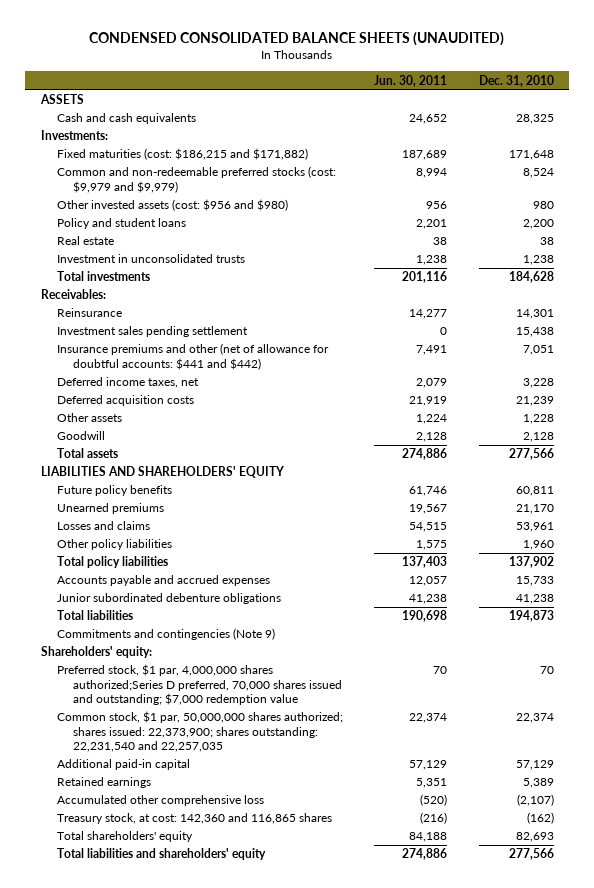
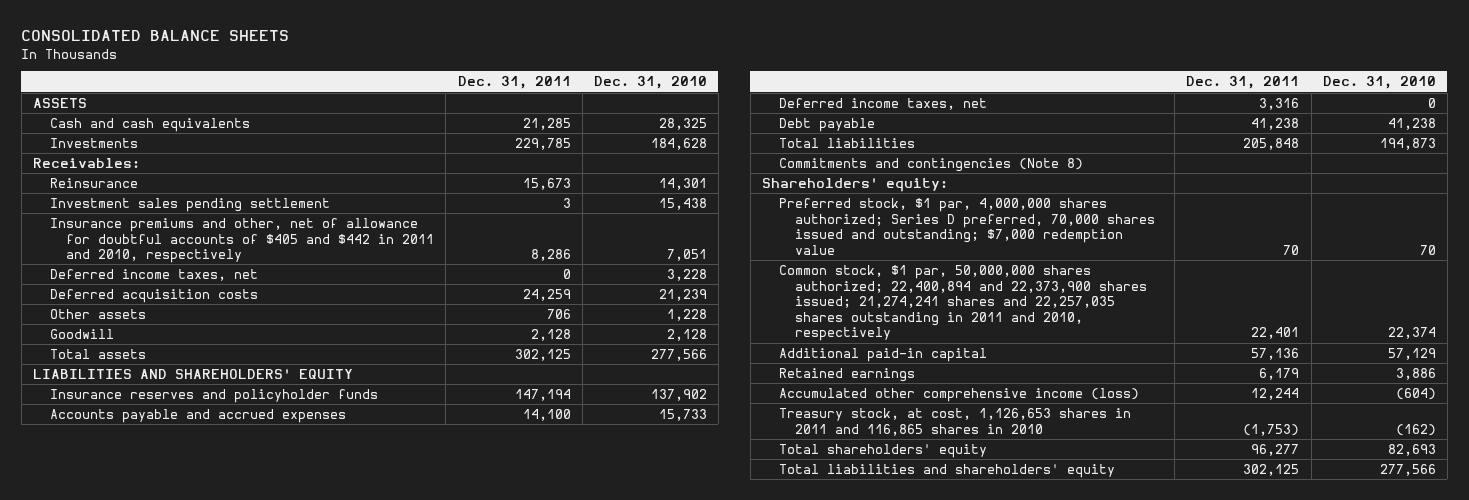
- CONDENSED CONSOLIDATED BALANCE SHEETS (UNAUDITED)
+ CONSOLIDATED BALANCE SHEETS
- | Jun. 30, 2011 | Dec. 31, 2010
+ | Dec. 31, 2011 | Dec. 31, 2010
- Investments:
- Fixed maturities (cost: $186,215 and $171,882) | 187,689 | 171,648
- Common and non-redeemable preferred stocks (cost: $9,979 and $9,979) | 8,994 | 8,524
- Other invested assets (cost: $956 and $980) | 956 | 980
- Policy and student loans | 2,201 | 2,200
- Real estate | 38 | 38
- Investment in unconsolidated trusts | 1,238 | 1,238
- Total investments | 201,116 | 184,628
+ Investments | 229,785 | 184,628
- Insurance premiums and other (net of allowance for doubtful accounts: $441 and $442) | 7,491 | 7,051
+ Insurance premiums and other, net of allowance for doubtful accounts of $405 and $442 in 2011 and 2010, respectively | 8,286 | 7,051
- Future policy benefits | 61,746 | 60,811
- Unearned premiums | 19,567 | 21,170
- Losses and claims | 54,515 | 53,961
- Other policy liabilities | 1,575 | 1,960
- Total policy liabilities | 137,403 | 137,902
+ Insurance reserves and policyholder funds | 147,194 | 137,902
- Junior subordinated debenture obligations | 41,238 | 41,238
+ Deferred income taxes, net | 3,316 | 0
+ Debt payable | 41,238 | 41,238
- Commitments and contingencies (Note 9)
+ Commitments and contingencies (Note 8)
- Preferred stock, $1 par, 4,000,000 shares authorized;Series D preferred, 70,000 shares issued and outstanding; $7,000 redemption value | 70 | 70
- Common stock, $1 par, 50,000,000 shares authorized; shares issued: 22,373,900; shares outstanding: 22,231,540 and 22,257,035 | 22,374 | 22,374
+ Preferred stock, $1 par, 4,000,000 shares authorized; Series D preferred, 70,000 shares issued and outstanding; $7,000 redemption value | 70 | 70
+ Common stock, $1 par, 50,000,000 shares authorized; 22,400,894 and 22,373,900 shares issued; 21,274,241 shares and 22,257,035 shares outstanding in 2011 and 2010, respectively | 22,401 | 22,374
- Retained earnings | 5,351 | 5,389
- Accumulated other comprehensive loss | (520) | (2,107)
- Treasury stock, at cost: 142,360 and 116,865 shares | (216) | (162)
+ Retained earnings | 6,179 | 3,886
+ Accumulated other comprehensive income (loss) | 12,244 | (604)
+ Treasury stock, at cost, 1,126,653 shares in 2011 and 116,865 shares in 2010 | (1,753) | (162)

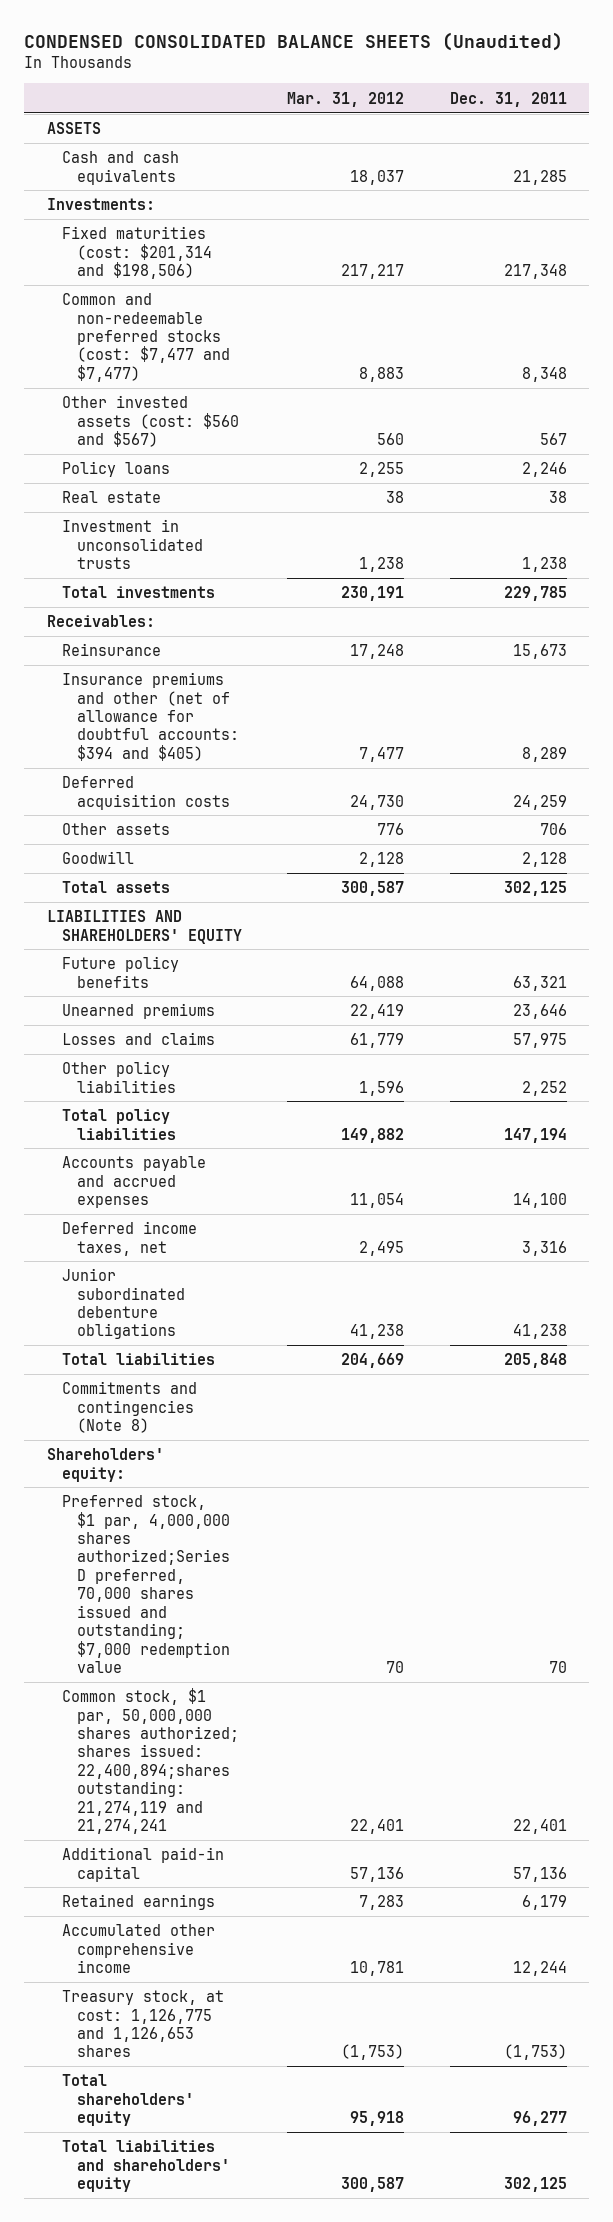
- CONSOLIDATED BALANCE SHEETS
+ CONDENSED CONSOLIDATED BALANCE SHEETS (Unaudited)
- | Dec. 31, 2011 | Dec. 31, 2010
+ | Mar. 31, 2012 | Dec. 31, 2011
- Investments | 229,785 | 184,628
+ Investments:
+ Fixed maturities (cost: $201,314 and $198,506) | 217,217 | 217,348
+ Common and non-redeemable preferred stocks (cost: $7,477 and $7,477) | 8,883 | 8,348
+ Other invested assets (cost: $560 and $567) | 560 | 567
+ Policy loans | 2,255 | 2,246
+ Real estate | 38 | 38
+ Investment in unconsolidated trusts | 1,238 | 1,238
+ Total investments | 230,191 | 229,785
- Investment sales pending settlement | 3 | 15,438
- Insurance premiums and other, net of allowance for doubtful accounts of $405 and $442 in 2011 and 2010, respectively | 8,286 | 7,051
- Deferred income taxes, net | 0 | 3,228
+ Insurance premiums and other (net of allowance for doubtful accounts: $394 and $405) | 7,477 | 8,289
- Insurance reserves and policyholder funds | 147,194 | 137,902
+ Future policy benefits | 64,088 | 63,321
+ Unearned premiums | 22,419 | 23,646
+ Losses and claims | 61,779 | 57,975
+ Other policy liabilities | 1,596 | 2,252
+ Total policy liabilities | 149,882 | 147,194
- Debt payable | 41,238 | 41,238
+ Junior subordinated debenture obligations | 41,238 | 41,238
- Preferred stock, $1 par, 4,000,000 shares authorized; Series D preferred, 70,000 shares issued and outstanding; $7,000 redemption value | 70 | 70
- Common stock, $1 par, 50,000,000 shares authorized; 22,400,894 and 22,373,900 shares issued; 21,274,241 shares and 22,257,035 shares outstanding in 2011 and 2010, respectively | 22,401 | 22,374
+ Preferred stock, $1 par, 4,000,000 shares authorized;Series D preferred, 70,000 shares issued and outstanding; $7,000 redemption value | 70 | 70
+ Common stock, $1 par, 50,000,000 shares authorized; shares issued: 22,400,894;shares outstanding: 21,274,119 and 21,274,241 | 22,401 | 22,401
- Accumulated other comprehensive income (loss) | 12,244 | (604)
- Treasury stock, at cost, 1,126,653 shares in 2011 and 116,865 shares in 2010 | (1,753) | (162)
+ Accumulated other comprehensive income | 10,781 | 12,244
+ Treasury stock, at cost: 1,126,775 and 1,126,653 shares | (1,753) | (1,753)

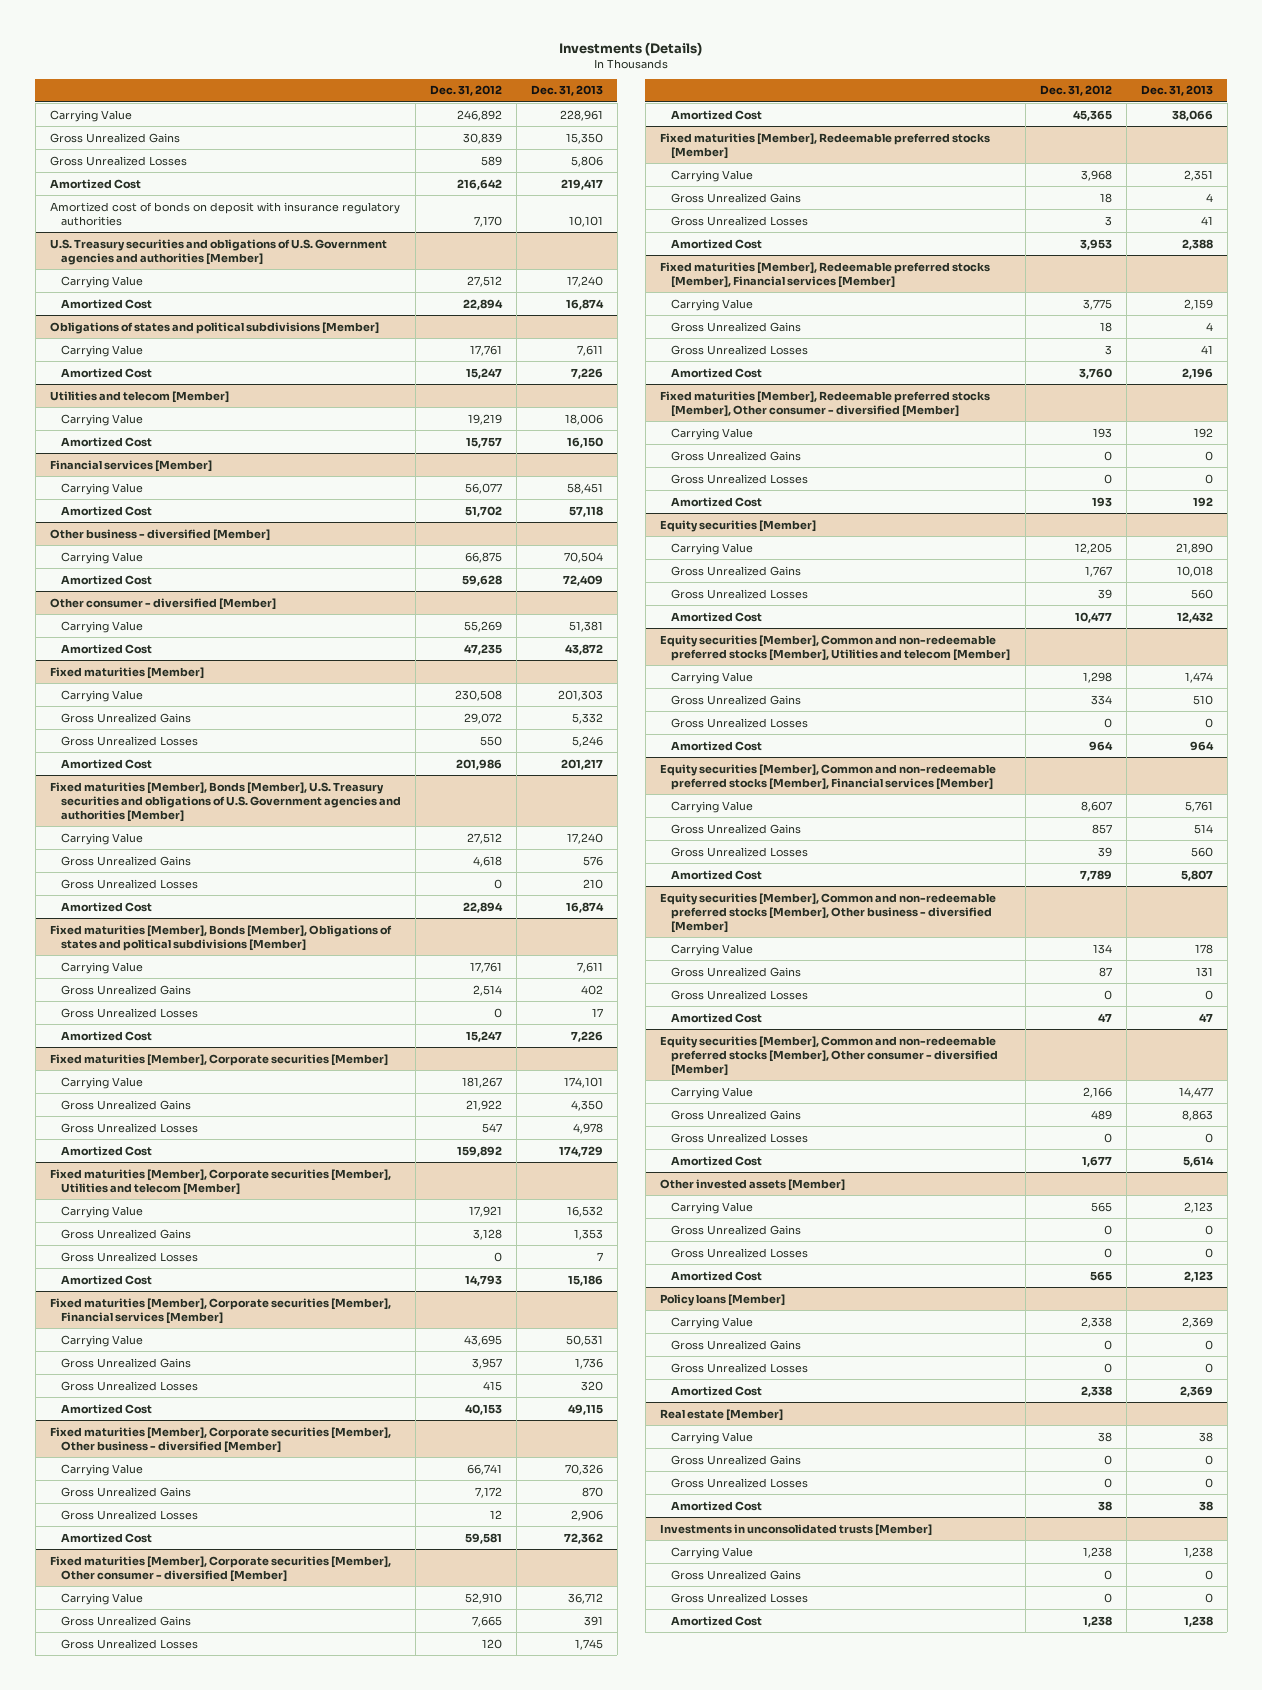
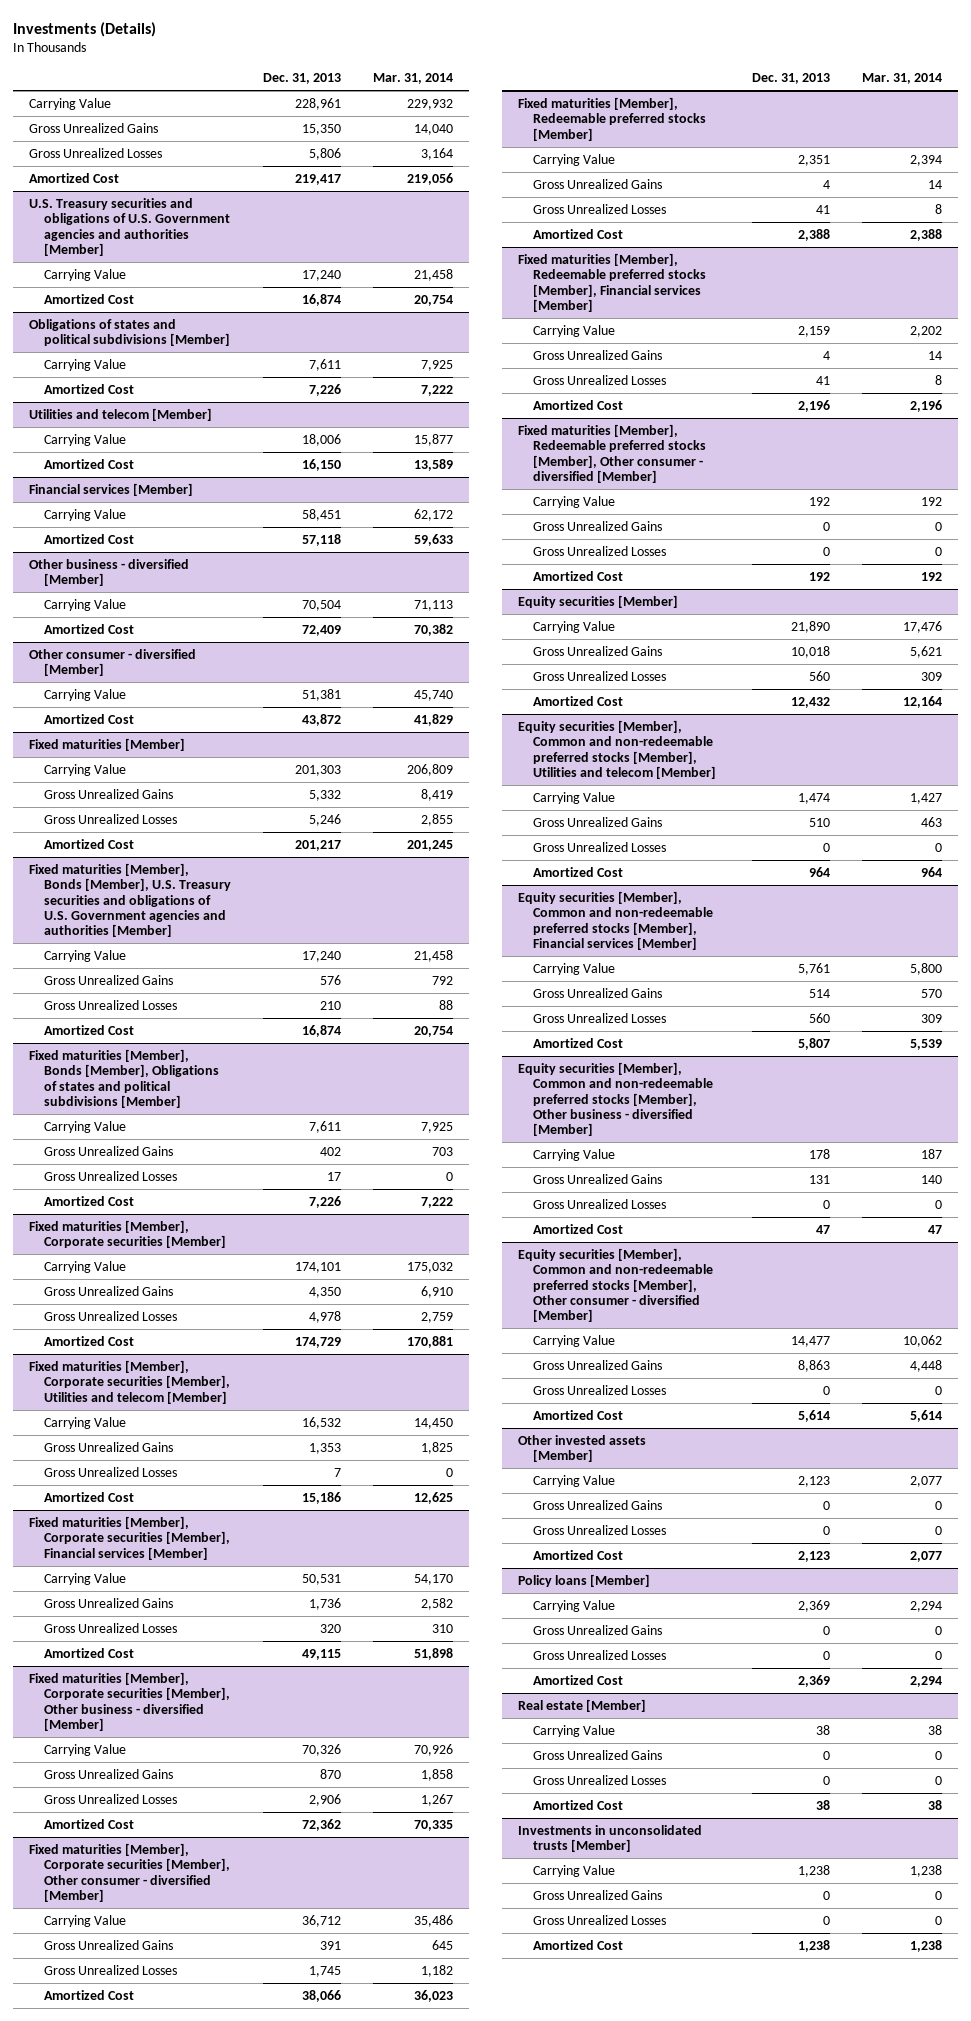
- | Dec. 31, 2012 | Dec. 31, 2013
+ | Dec. 31, 2013 | Mar. 31, 2014
- Amortized cost of bonds on deposit with insurance regulatory authorities | 7,170 | 10,101

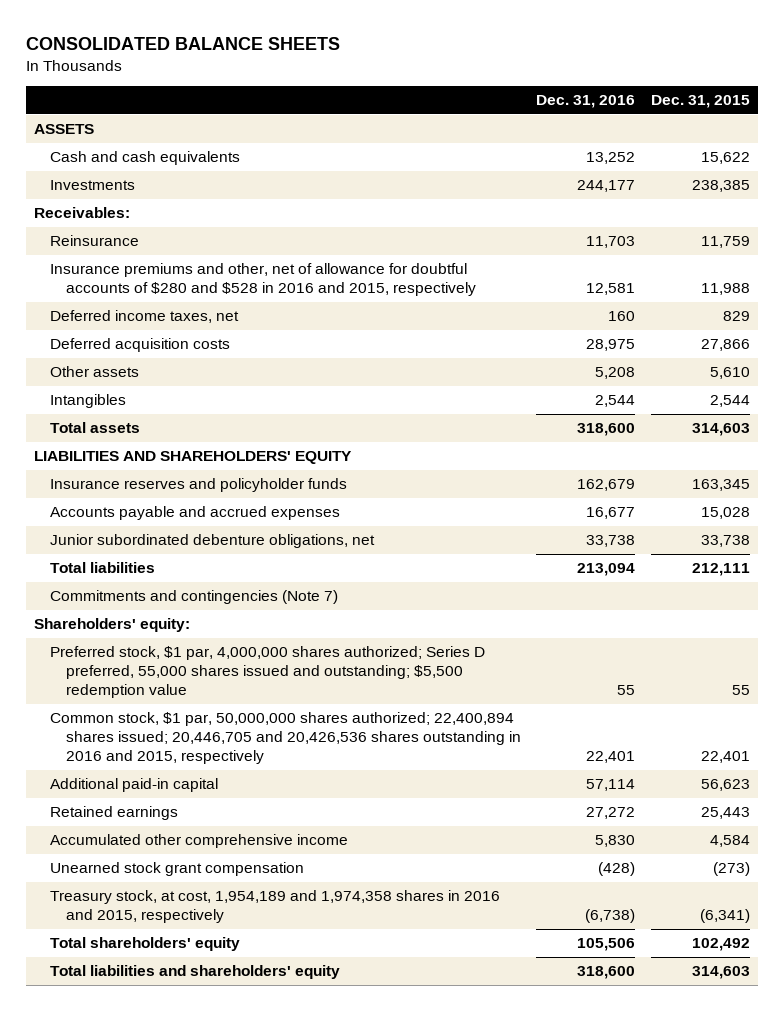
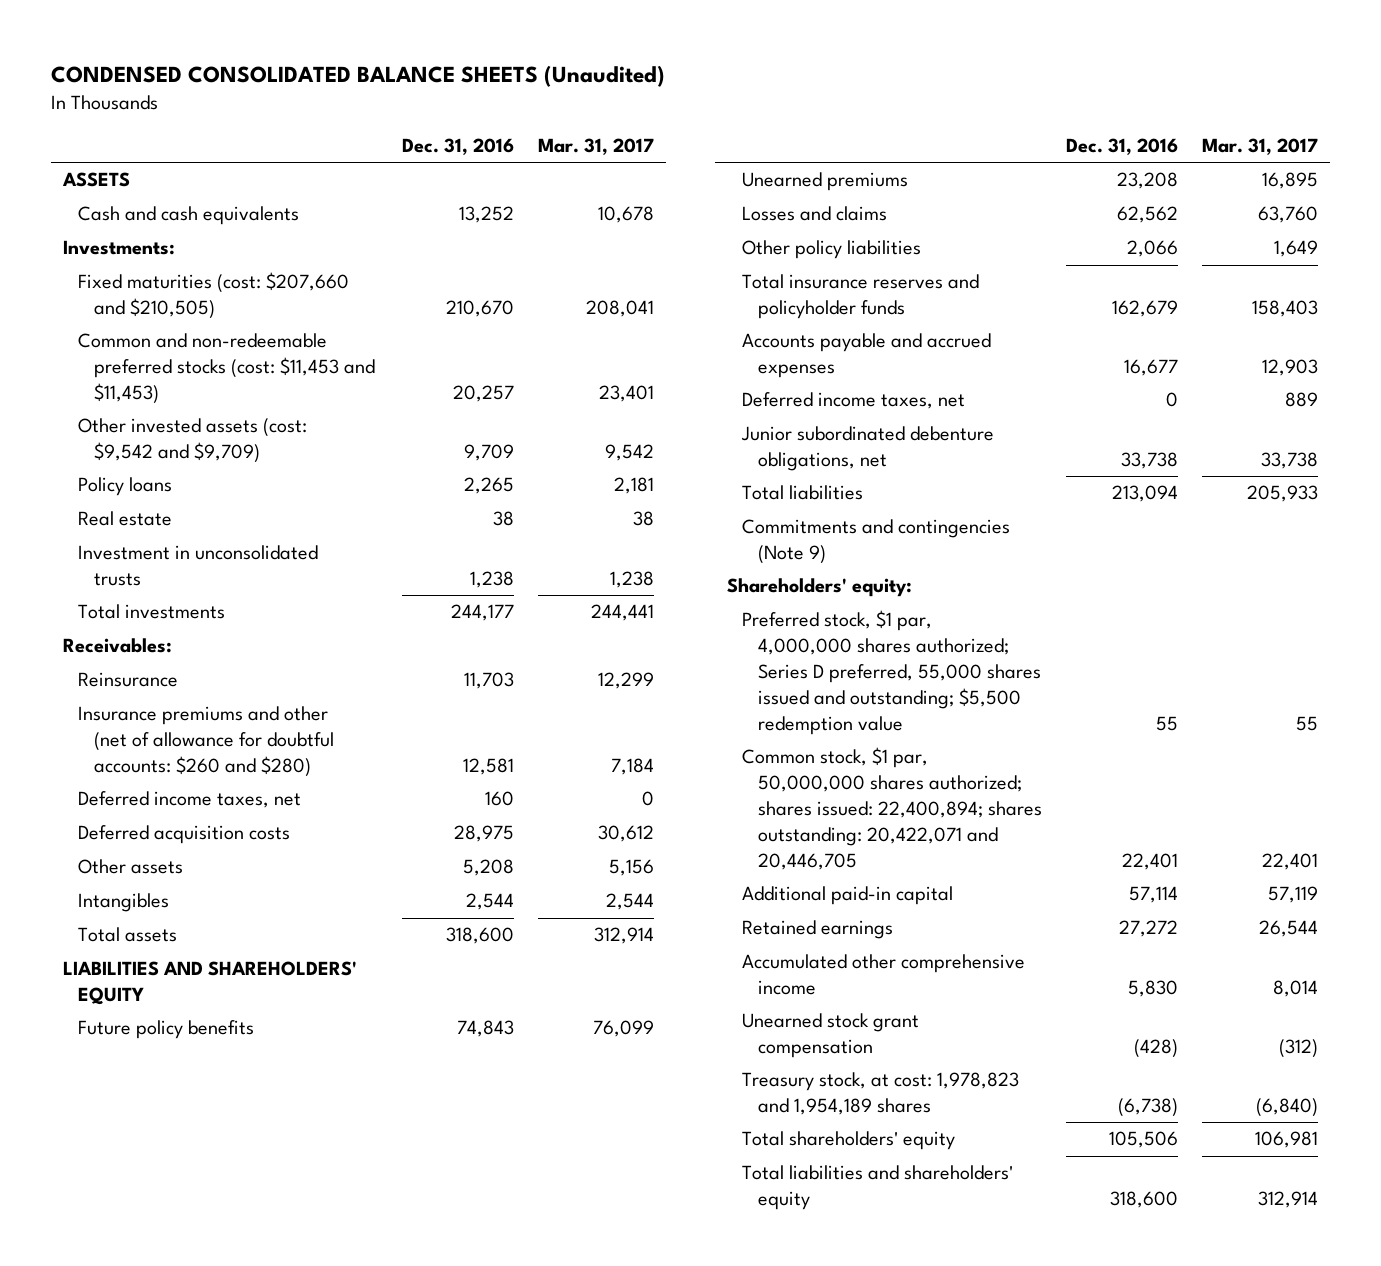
- CONSOLIDATED BALANCE SHEETS
+ CONDENSED CONSOLIDATED BALANCE SHEETS (Unaudited)
- | Dec. 31, 2016 | Dec. 31, 2015
+ | Dec. 31, 2016 | Mar. 31, 2017
- Investments | 244,177 | 238,385
+ Investments:
+ Fixed maturities (cost: $207,660 and $210,505) | 210,670 | 208,041
+ Common and non-redeemable preferred stocks (cost: $11,453 and $11,453) | 20,257 | 23,401
+ Other invested assets (cost: $9,542 and $9,709) | 9,709 | 9,542
+ Policy loans | 2,265 | 2,181
+ Real estate | 38 | 38
+ Investment in unconsolidated trusts | 1,238 | 1,238
+ Total investments | 244,177 | 244,441
- Insurance premiums and other, net of allowance for doubtful accounts of $280 and $528 in 2016 and 2015, respectively | 12,581 | 11,988
+ Insurance premiums and other (net of allowance for doubtful accounts: $260 and $280) | 12,581 | 7,184
- Insurance reserves and policyholder funds | 162,679 | 163,345
+ Future policy benefits | 74,843 | 76,099
+ Unearned premiums | 23,208 | 16,895
+ Losses and claims | 62,562 | 63,760
+ Other policy liabilities | 2,066 | 1,649
+ Total insurance reserves and policyholder funds | 162,679 | 158,403
+ Deferred income taxes, net | 0 | 889
- Commitments and contingencies (Note 7)
+ Commitments and contingencies (Note 9)
- Common stock, $1 par, 50,000,000 shares authorized; 22,400,894 shares issued; 20,446,705 and 20,426,536 shares outstanding in 2016 and 2015, respectively | 22,401 | 22,401
+ Common stock, $1 par, 50,000,000 shares authorized; shares issued: 22,400,894; shares outstanding: 20,422,071 and 20,446,705 | 22,401 | 22,401
- Treasury stock, at cost, 1,954,189 and 1,974,358 shares in 2016 and 2015, respectively | (6,738) | (6,341)
+ Treasury stock, at cost: 1,978,823 and 1,954,189 shares | (6,738) | (6,840)

